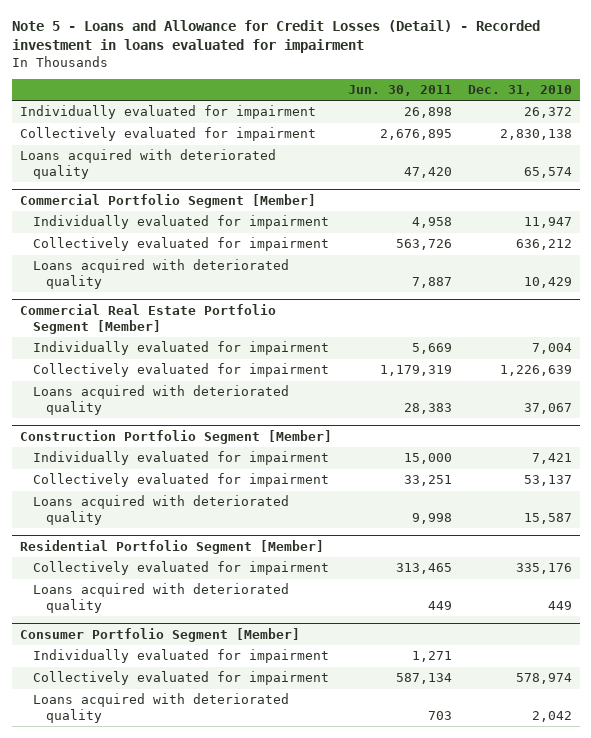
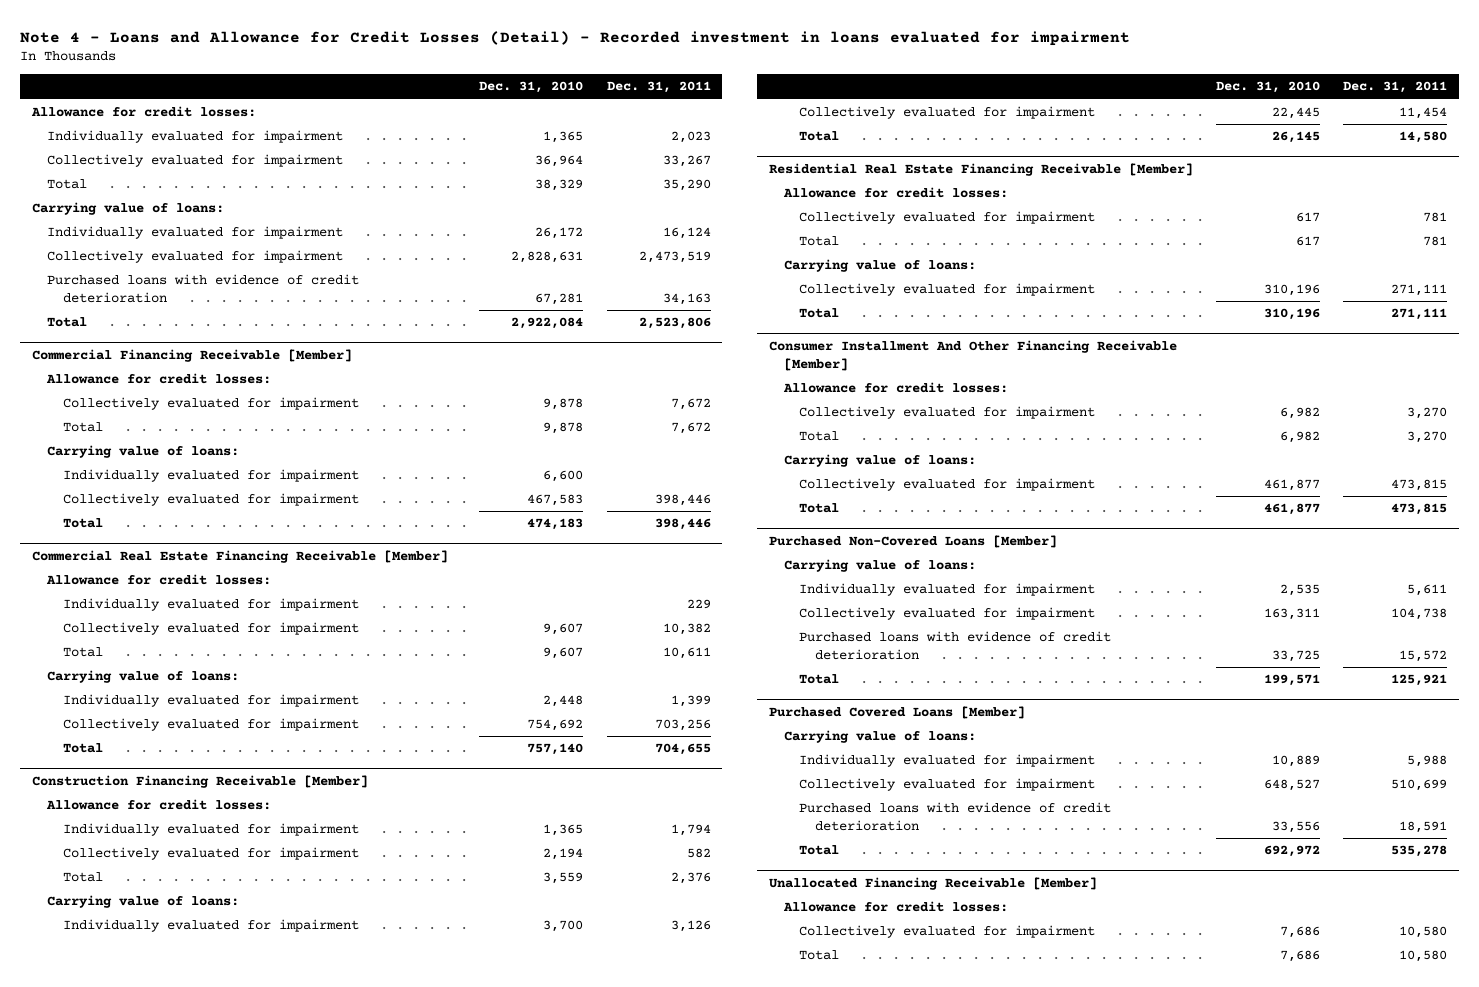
- Note 5 - Loans and Allowance for Credit Losses (Detail) - Recorded investment in loans evaluated for impairment
+ Note 4 - Loans and Allowance for Credit Losses (Detail) - Recorded investment in loans evaluated for impairment
- | Jun. 30, 2011 | Dec. 31, 2010
+ | Dec. 31, 2010 | Dec. 31, 2011
- Individually evaluated for impairment | 26,898 | 26,372
- Collectively evaluated for impairment | 2,676,895 | 2,830,138
- Loans acquired with deteriorated quality | 47,420 | 65,574
- Commercial Portfolio Segment [Member]
- Individually evaluated for impairment | 4,958 | 11,947
- Collectively evaluated for impairment | 563,726 | 636,212
- Loans acquired with deteriorated quality | 7,887 | 10,429
- Commercial Real Estate Portfolio Segment [Member]
- Individually evaluated for impairment | 5,669 | 7,004
- Collectively evaluated for impairment | 1,179,319 | 1,226,639
- Loans acquired with deteriorated quality | 28,383 | 37,067
- Construction Portfolio Segment [Member]
- Individually evaluated for impairment | 15,000 | 7,421
- Collectively evaluated for impairment | 33,251 | 53,137
- Loans acquired with deteriorated quality | 9,998 | 15,587
- Residential Portfolio Segment [Member]
- Collectively evaluated for impairment | 313,465 | 335,176
- Loans acquired with deteriorated quality | 449 | 449
- Consumer Portfolio Segment [Member]
+ Allowance for credit losses:
+ Individually evaluated for impairment | 1,365 | 2,023
+ Collectively evaluated for impairment | 36,964 | 33,267
+ Total | 38,329 | 35,290
+ Carrying value of loans:
+ Individually evaluated for impairment | 26,172 | 16,124
+ Collectively evaluated for impairment | 2,828,631 | 2,473,519
+ Purchased loans with evidence of credit deterioration | 67,281 | 34,163
+ Total | 2,922,084 | 2,523,806
+ Commercial Financing Receivable [Member]
+ Allowance for credit losses:
+ Collectively evaluated for impairment | 9,878 | 7,672
+ Total | 9,878 | 7,672
+ Carrying value of loans:
+ Individually evaluated for impairment | 6,600 |
+ Collectively evaluated for impairment | 467,583 | 398,446
+ Total | 474,183 | 398,446
+ Commercial Real Estate Financing Receivable [Member]
+ Allowance for credit losses:
- Collectively evaluated for impairment | 587,134 | 578,974
- Loans acquired with deteriorated quality | 703 | 2,042
+ Collectively evaluated for impairment | 9,607 | 10,382
+ Total | 9,607 | 10,611
+ Carrying value of loans:
+ Individually evaluated for impairment | 2,448 | 1,399
+ Collectively evaluated for impairment | 754,692 | 703,256
+ Total | 757,140 | 704,655
+ Construction Financing Receivable [Member]
+ Allowance for credit losses:
+ Individually evaluated for impairment | 1,365 | 1,794
+ Collectively evaluated for impairment | 2,194 | 582
+ Total | 3,559 | 2,376
+ Carrying value of loans:
+ Individually evaluated for impairment | 3,700 | 3,126
+ Collectively evaluated for impairment | 22,445 | 11,454
+ Total | 26,145 | 14,580
+ Residential Real Estate Financing Receivable [Member]
+ Allowance for credit losses:
+ Collectively evaluated for impairment | 617 | 781
+ Total | 617 | 781
+ Carrying value of loans:
+ Collectively evaluated for impairment | 310,196 | 271,111
+ Total | 310,196 | 271,111
+ Consumer Installment And Other Financing Receivable [Member]
+ Allowance for credit losses:
+ Collectively evaluated for impairment | 6,982 | 3,270
+ Total | 6,982 | 3,270
+ Carrying value of loans:
+ Collectively evaluated for impairment | 461,877 | 473,815
+ Total | 461,877 | 473,815
+ Purchased Non-Covered Loans [Member]
+ Carrying value of loans:
+ Individually evaluated for impairment | 2,535 | 5,611
+ Collectively evaluated for impairment | 163,311 | 104,738
+ Purchased loans with evidence of credit deterioration | 33,725 | 15,572
+ Total | 199,571 | 125,921
+ Purchased Covered Loans [Member]
+ Carrying value of loans:
+ Individually evaluated for impairment | 10,889 | 5,988
+ Collectively evaluated for impairment | 648,527 | 510,699
+ Purchased loans with evidence of credit deterioration | 33,556 | 18,591
+ Total | 692,972 | 535,278
+ Unallocated Financing Receivable [Member]
+ Allowance for credit losses:
+ Collectively evaluated for impairment | 7,686 | 10,580
+ Total | 7,686 | 10,580

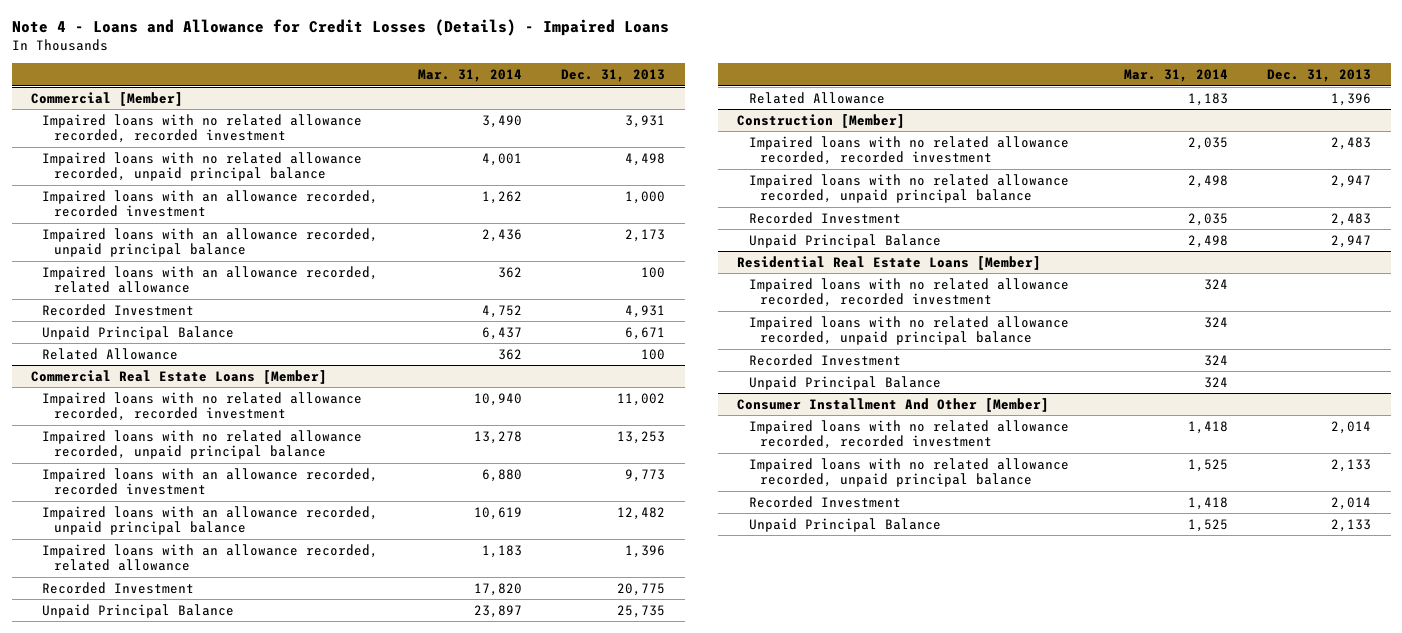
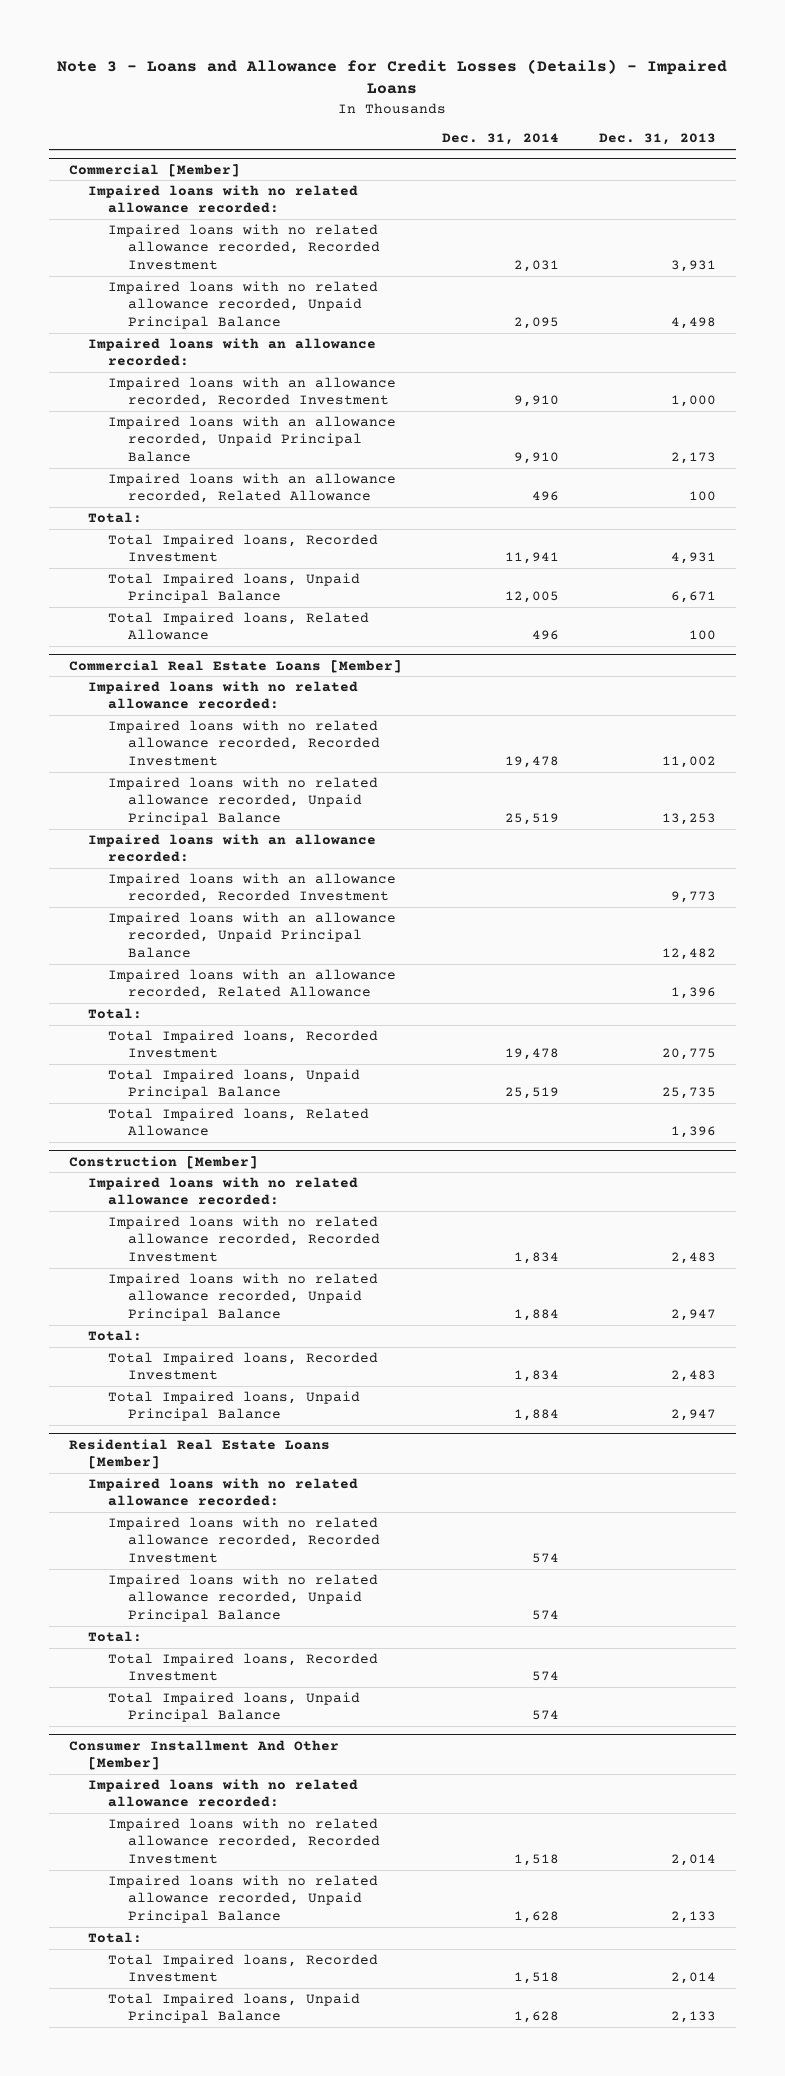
- Note 4 - Loans and Allowance for Credit Losses (Details) - Impaired Loans
+ Note 3 - Loans and Allowance for Credit Losses (Details) - Impaired Loans
- | Mar. 31, 2014 | Dec. 31, 2013
+ | Dec. 31, 2014 | Dec. 31, 2013
@ Commercial [Member]
- Impaired loans with no related allowance recorded, recorded investment | 3,490 | 3,931
- Impaired loans with no related allowance recorded, unpaid principal balance | 4,001 | 4,498
- Impaired loans with an allowance recorded, recorded investment | 1,262 | 1,000
- Impaired loans with an allowance recorded, unpaid principal balance | 2,436 | 2,173
- Impaired loans with an allowance recorded, related allowance | 362 | 100
- Recorded Investment | 4,752 | 4,931
- Unpaid Principal Balance | 6,437 | 6,671
- Related Allowance | 362 | 100
+ Impaired loans with no related allowance recorded:
+ Impaired loans with no related allowance recorded, Recorded Investment | 2,031 | 3,931
+ Impaired loans with no related allowance recorded, Unpaid Principal Balance | 2,095 | 4,498
+ Impaired loans with an allowance recorded:
+ Impaired loans with an allowance recorded, Recorded Investment | 9,910 | 1,000
+ Impaired loans with an allowance recorded, Unpaid Principal Balance | 9,910 | 2,173
+ Impaired loans with an allowance recorded, Related Allowance | 496 | 100
+ Total:
+ Total Impaired loans, Recorded Investment | 11,941 | 4,931
+ Total Impaired loans, Unpaid Principal Balance | 12,005 | 6,671
+ Total Impaired loans, Related Allowance | 496 | 100
@ Commercial Real Estate Loans [Member]
- Impaired loans with no related allowance recorded, recorded investment | 10,940 | 11,002
- Impaired loans with no related allowance recorded, unpaid principal balance | 13,278 | 13,253
- Impaired loans with an allowance recorded, recorded investment | 6,880 | 9,773
- Impaired loans with an allowance recorded, unpaid principal balance | 10,619 | 12,482
- Impaired loans with an allowance recorded, related allowance | 1,183 | 1,396
- Recorded Investment | 17,820 | 20,775
- Unpaid Principal Balance | 23,897 | 25,735
- Related Allowance | 1,183 | 1,396
+ Impaired loans with no related allowance recorded:
+ Impaired loans with no related allowance recorded, Recorded Investment | 19,478 | 11,002
+ Impaired loans with no related allowance recorded, Unpaid Principal Balance | 25,519 | 13,253
+ Impaired loans with an allowance recorded:
+ Impaired loans with an allowance recorded, Recorded Investment | | 9,773
+ Impaired loans with an allowance recorded, Unpaid Principal Balance | | 12,482
+ Impaired loans with an allowance recorded, Related Allowance | | 1,396
+ Total:
+ Total Impaired loans, Recorded Investment | 19,478 | 20,775
+ Total Impaired loans, Unpaid Principal Balance | 25,519 | 25,735
+ Total Impaired loans, Related Allowance | | 1,396
@ Construction [Member]
- Impaired loans with no related allowance recorded, recorded investment | 2,035 | 2,483
- Impaired loans with no related allowance recorded, unpaid principal balance | 2,498 | 2,947
- Recorded Investment | 2,035 | 2,483
- Unpaid Principal Balance | 2,498 | 2,947
+ Impaired loans with no related allowance recorded:
+ Impaired loans with no related allowance recorded, Recorded Investment | 1,834 | 2,483
+ Impaired loans with no related allowance recorded, Unpaid Principal Balance | 1,884 | 2,947
+ Total:
+ Total Impaired loans, Recorded Investment | 1,834 | 2,483
+ Total Impaired loans, Unpaid Principal Balance | 1,884 | 2,947
@ Residential Real Estate Loans [Member]
- Impaired loans with no related allowance recorded, recorded investment | 324 |
- Impaired loans with no related allowance recorded, unpaid principal balance | 324 |
- Recorded Investment | 324 |
- Unpaid Principal Balance | 324 |
+ Impaired loans with no related allowance recorded:
+ Impaired loans with no related allowance recorded, Recorded Investment | 574 |
+ Impaired loans with no related allowance recorded, Unpaid Principal Balance | 574 |
+ Total:
+ Total Impaired loans, Recorded Investment | 574 |
+ Total Impaired loans, Unpaid Principal Balance | 574 |
@ Consumer Installment And Other [Member]
- Impaired loans with no related allowance recorded, recorded investment | 1,418 | 2,014
- Impaired loans with no related allowance recorded, unpaid principal balance | 1,525 | 2,133
- Recorded Investment | 1,418 | 2,014
- Unpaid Principal Balance | 1,525 | 2,133
+ Impaired loans with no related allowance recorded:
+ Impaired loans with no related allowance recorded, Recorded Investment | 1,518 | 2,014
+ Impaired loans with no related allowance recorded, Unpaid Principal Balance | 1,628 | 2,133
+ Total:
+ Total Impaired loans, Recorded Investment | 1,518 | 2,014
+ Total Impaired loans, Unpaid Principal Balance | 1,628 | 2,133

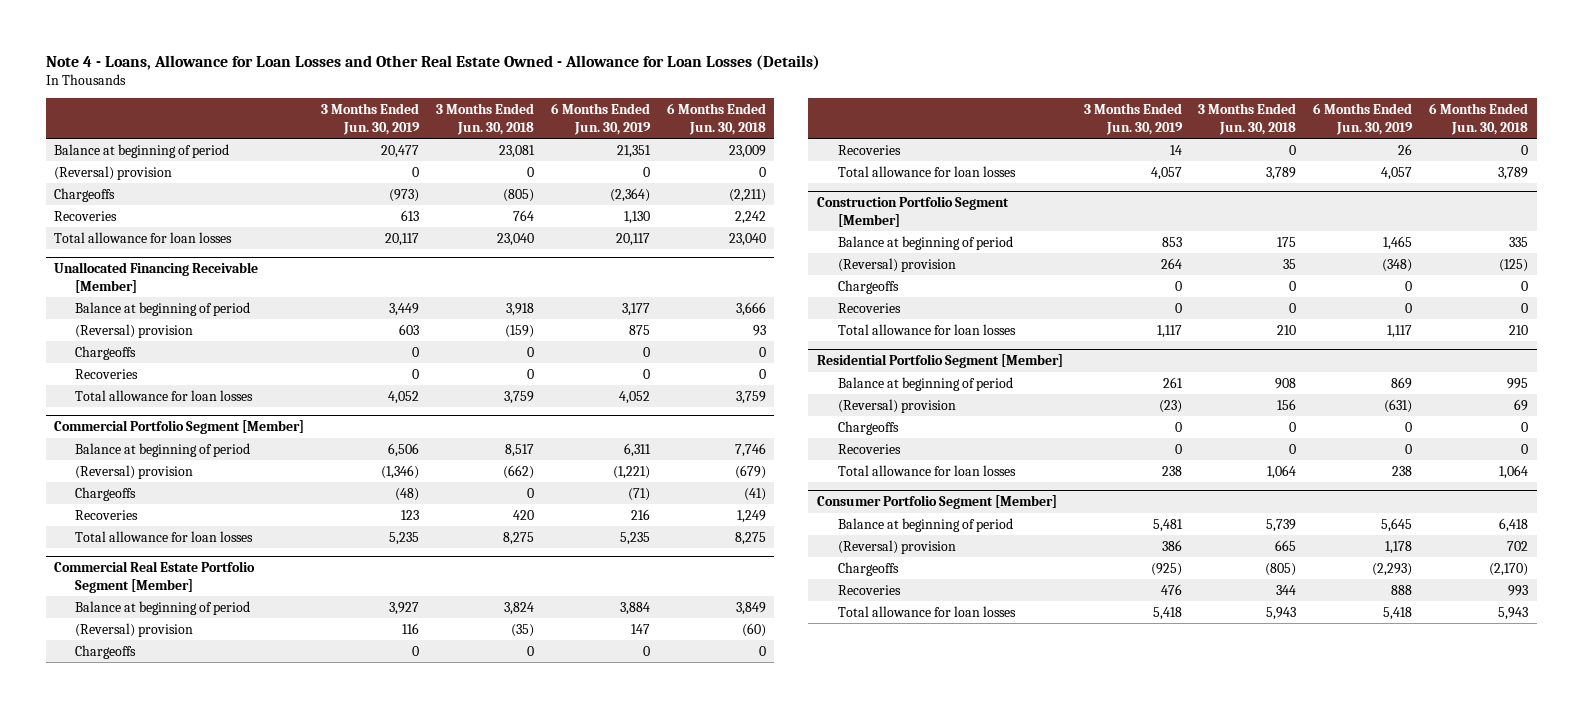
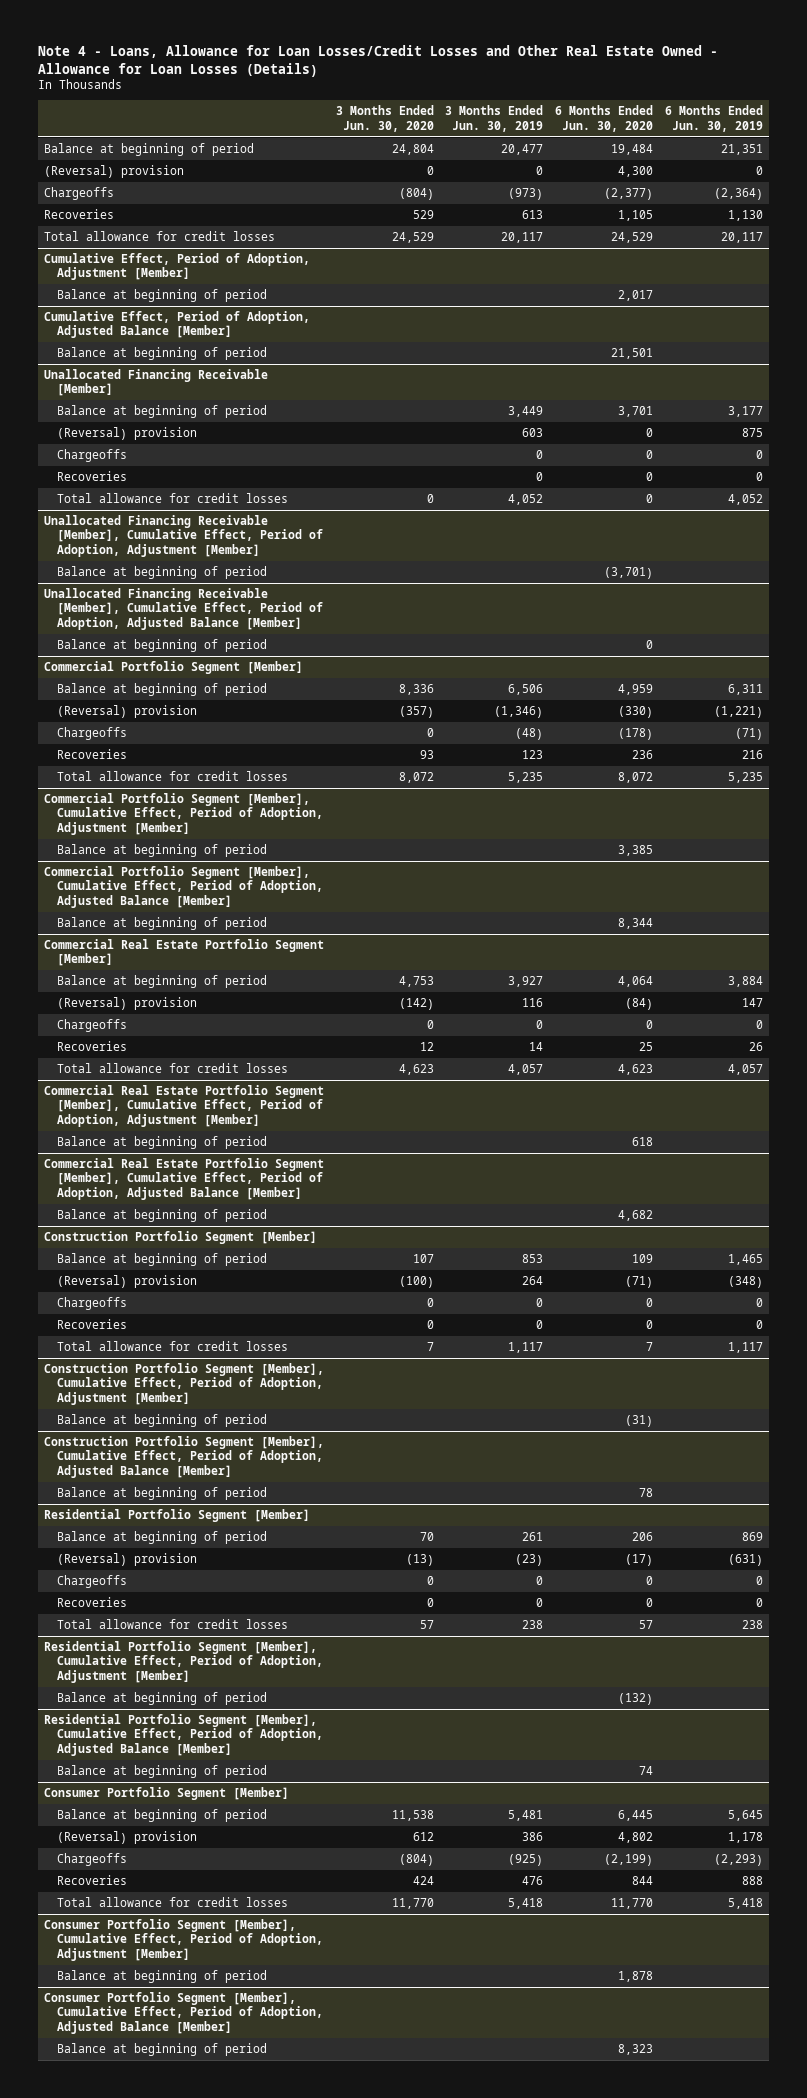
- Note 4 - Loans, Allowance for Loan Losses and Other Real Estate Owned - Allowance for Loan Losses (Details)
+ Note 4 - Loans, Allowance for Loan Losses/Credit Losses and Other Real Estate Owned - Allowance for Loan Losses (Details)
- | 3 Months Ended Jun. 30, 2019 | 3 Months Ended Jun. 30, 2018 | 6 Months Ended Jun. 30, 2019 | 6 Months Ended Jun. 30, 2018
+ | 3 Months Ended Jun. 30, 2020 | 3 Months Ended Jun. 30, 2019 | 6 Months Ended Jun. 30, 2020 | 6 Months Ended Jun. 30, 2019
- Total allowance for loan losses | 20,117 | 23,040 | 20,117 | 23,040
+ Total allowance for credit losses | 24,529 | 20,117 | 24,529 | 20,117
+ Cumulative Effect, Period of Adoption, Adjustment [Member]
+ Balance at beginning of period | | | 2,017 |
+ Cumulative Effect, Period of Adoption, Adjusted Balance [Member]
+ Balance at beginning of period | | | 21,501 |
@ Unallocated Financing Receivable [Member]
- Total allowance for loan losses | 4,052 | 3,759 | 4,052 | 3,759
+ Total allowance for credit losses | 0 | 4,052 | 0 | 4,052
+ Unallocated Financing Receivable [Member], Cumulative Effect, Period of Adoption, Adjustment [Member]
+ Balance at beginning of period | | | (3,701) |
+ Unallocated Financing Receivable [Member], Cumulative Effect, Period of Adoption, Adjusted Balance [Member]
+ Balance at beginning of period | | | 0 |
@ Commercial Portfolio Segment [Member]
- Total allowance for loan losses | 5,235 | 8,275 | 5,235 | 8,275
+ Total allowance for credit losses | 8,072 | 5,235 | 8,072 | 5,235
+ Commercial Portfolio Segment [Member], Cumulative Effect, Period of Adoption, Adjustment [Member]
+ Balance at beginning of period | | | 3,385 |
+ Commercial Portfolio Segment [Member], Cumulative Effect, Period of Adoption, Adjusted Balance [Member]
+ Balance at beginning of period | | | 8,344 |
@ Commercial Real Estate Portfolio Segment [Member]
- Total allowance for loan losses | 4,057 | 3,789 | 4,057 | 3,789
+ Total allowance for credit losses | 4,623 | 4,057 | 4,623 | 4,057
+ Commercial Real Estate Portfolio Segment [Member], Cumulative Effect, Period of Adoption, Adjustment [Member]
+ Balance at beginning of period | | | 618 |
+ Commercial Real Estate Portfolio Segment [Member], Cumulative Effect, Period of Adoption, Adjusted Balance [Member]
+ Balance at beginning of period | | | 4,682 |
@ Construction Portfolio Segment [Member]
- Total allowance for loan losses | 1,117 | 210 | 1,117 | 210
+ Total allowance for credit losses | 7 | 1,117 | 7 | 1,117
+ Construction Portfolio Segment [Member], Cumulative Effect, Period of Adoption, Adjustment [Member]
+ Balance at beginning of period | | | (31) |
+ Construction Portfolio Segment [Member], Cumulative Effect, Period of Adoption, Adjusted Balance [Member]
+ Balance at beginning of period | | | 78 |
@ Residential Portfolio Segment [Member]
- Total allowance for loan losses | 238 | 1,064 | 238 | 1,064
+ Total allowance for credit losses | 57 | 238 | 57 | 238
+ Residential Portfolio Segment [Member], Cumulative Effect, Period of Adoption, Adjustment [Member]
+ Balance at beginning of period | | | (132) |
+ Residential Portfolio Segment [Member], Cumulative Effect, Period of Adoption, Adjusted Balance [Member]
+ Balance at beginning of period | | | 74 |
@ Consumer Portfolio Segment [Member]
- Total allowance for loan losses | 5,418 | 5,943 | 5,418 | 5,943
+ Total allowance for credit losses | 11,770 | 5,418 | 11,770 | 5,418
+ Consumer Portfolio Segment [Member], Cumulative Effect, Period of Adoption, Adjustment [Member]
+ Balance at beginning of period | | | 1,878 |
+ Consumer Portfolio Segment [Member], Cumulative Effect, Period of Adoption, Adjusted Balance [Member]
+ Balance at beginning of period | | | 8,323 |

